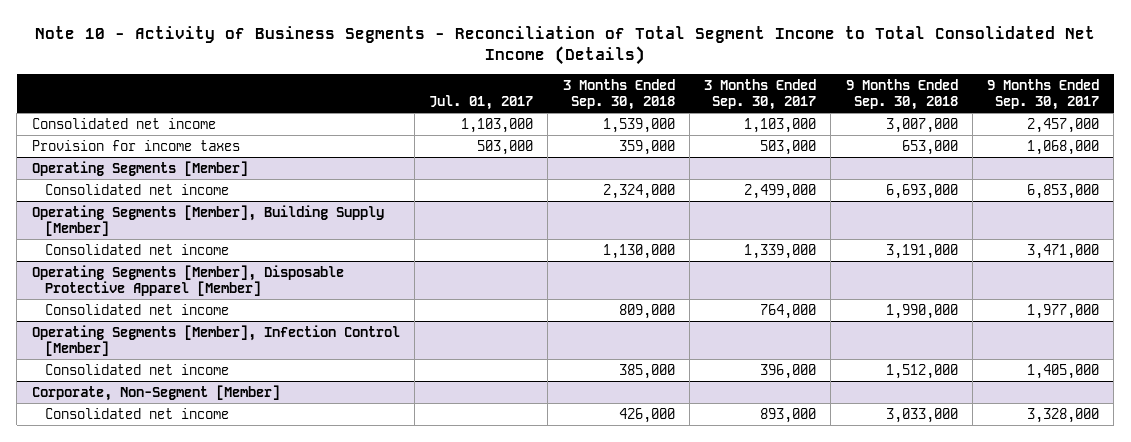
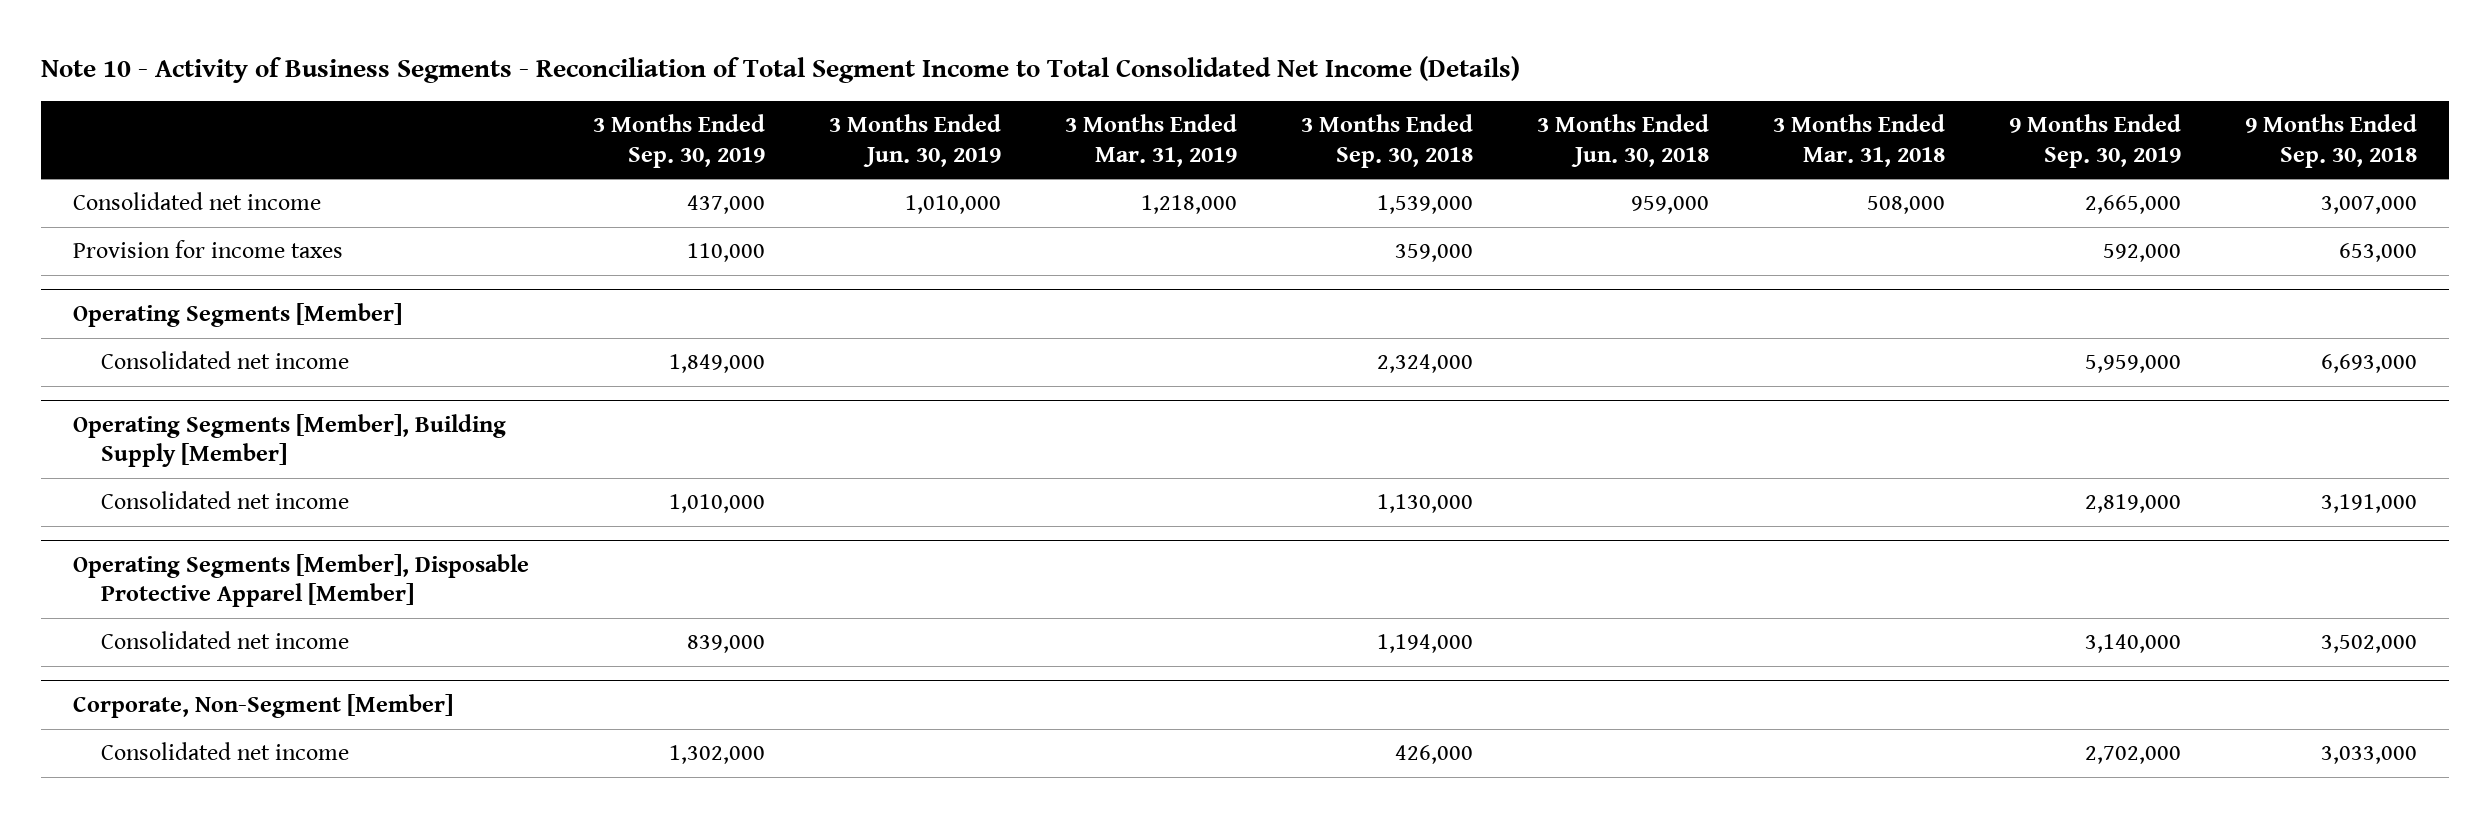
- | Jul. 01, 2017 | 3 Months Ended Sep. 30, 2018 | 3 Months Ended Sep. 30, 2017 | 9 Months Ended Sep. 30, 2018 | 9 Months Ended Sep. 30, 2017
+ | 3 Months Ended Sep. 30, 2019 | 3 Months Ended Jun. 30, 2019 | 3 Months Ended Mar. 31, 2019 | 3 Months Ended Sep. 30, 2018 | 3 Months Ended Jun. 30, 2018 | 3 Months Ended Mar. 31, 2018 | 9 Months Ended Sep. 30, 2019 | 9 Months Ended Sep. 30, 2018
@ Operating Segments [Member], Disposable Protective Apparel [Member]
- Consolidated net income | | 809,000 | 764,000 | 1,990,000 | 1,977,000
- Operating Segments [Member], Infection Control [Member]
- Consolidated net income | | 385,000 | 396,000 | 1,512,000 | 1,405,000
@ Operating Segments [Member], Disposable Protective Apparel [Member]
+ Consolidated net income | 839,000 | | | 1,194,000 | | | 3,140,000 | 3,502,000

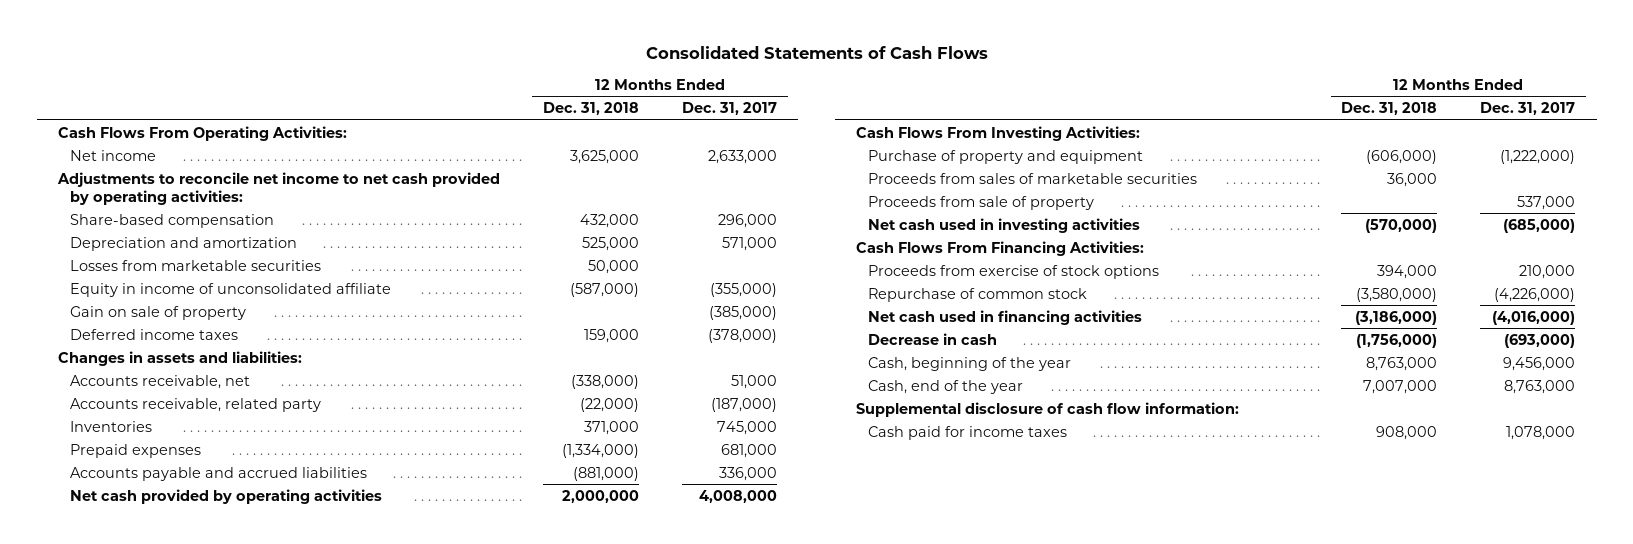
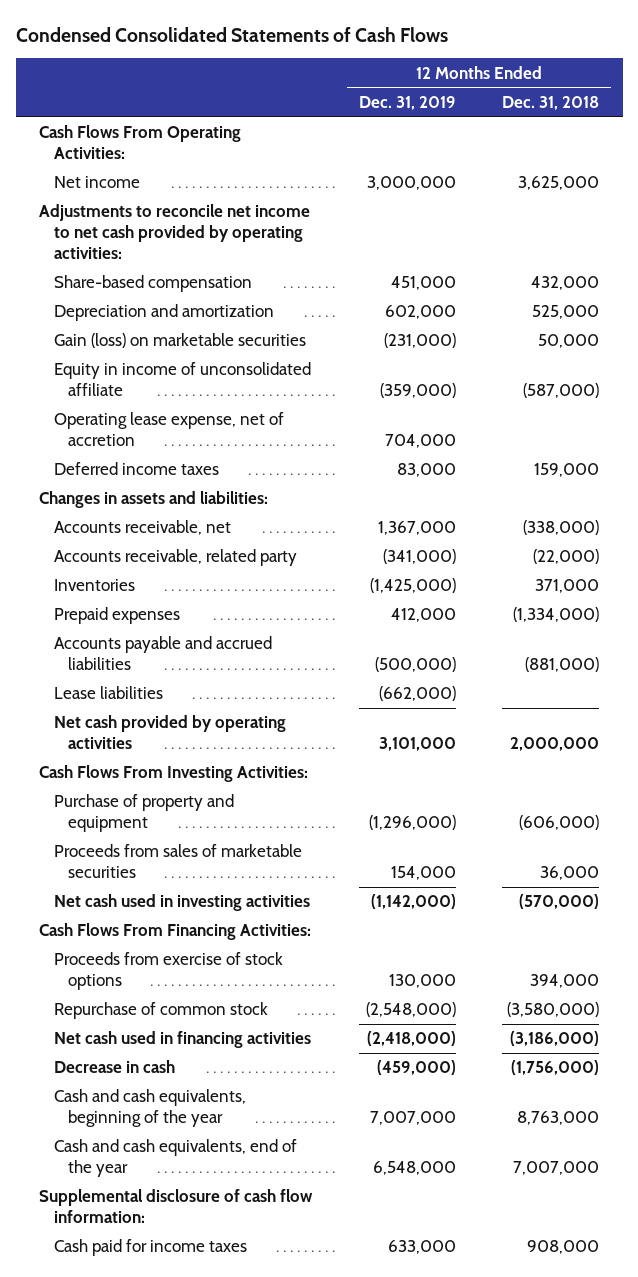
- Consolidated Statements of Cash Flows
+ Condensed Consolidated Statements of Cash Flows
- | 12 Months Ended Dec. 31, 2018 | 12 Months Ended Dec. 31, 2017
+ | 12 Months Ended Dec. 31, 2019 | 12 Months Ended Dec. 31, 2018
- Losses from marketable securities | 50,000 |
+ Gain (loss) on marketable securities | (231,000) | 50,000
- Gain on sale of property | | (385,000)
+ Operating lease expense, net of accretion | 704,000 |
+ Lease liabilities | (662,000) |
- Proceeds from sale of property | | 537,000
- Cash, beginning of the year | 8,763,000 | 9,456,000
- Cash, end of the year | 7,007,000 | 8,763,000
+ Cash and cash equivalents, beginning of the year | 7,007,000 | 8,763,000
+ Cash and cash equivalents, end of the year | 6,548,000 | 7,007,000

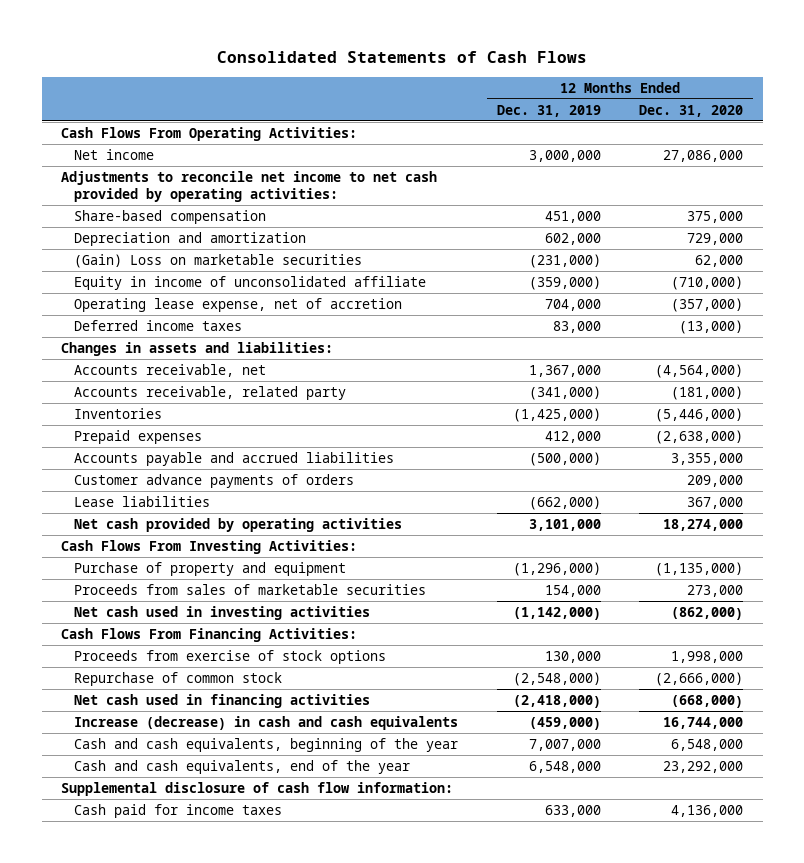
- Condensed Consolidated Statements of Cash Flows
+ Consolidated Statements of Cash Flows
- | 12 Months Ended Dec. 31, 2019 | 12 Months Ended Dec. 31, 2018
+ | 12 Months Ended Dec. 31, 2019 | 12 Months Ended Dec. 31, 2020
- Gain (loss) on marketable securities | (231,000) | 50,000
+ (Gain) Loss on marketable securities | (231,000) | 62,000
+ Customer advance payments of orders | | 209,000
- Decrease in cash | (459,000) | (1,756,000)
+ Increase (decrease) in cash and cash equivalents | (459,000) | 16,744,000

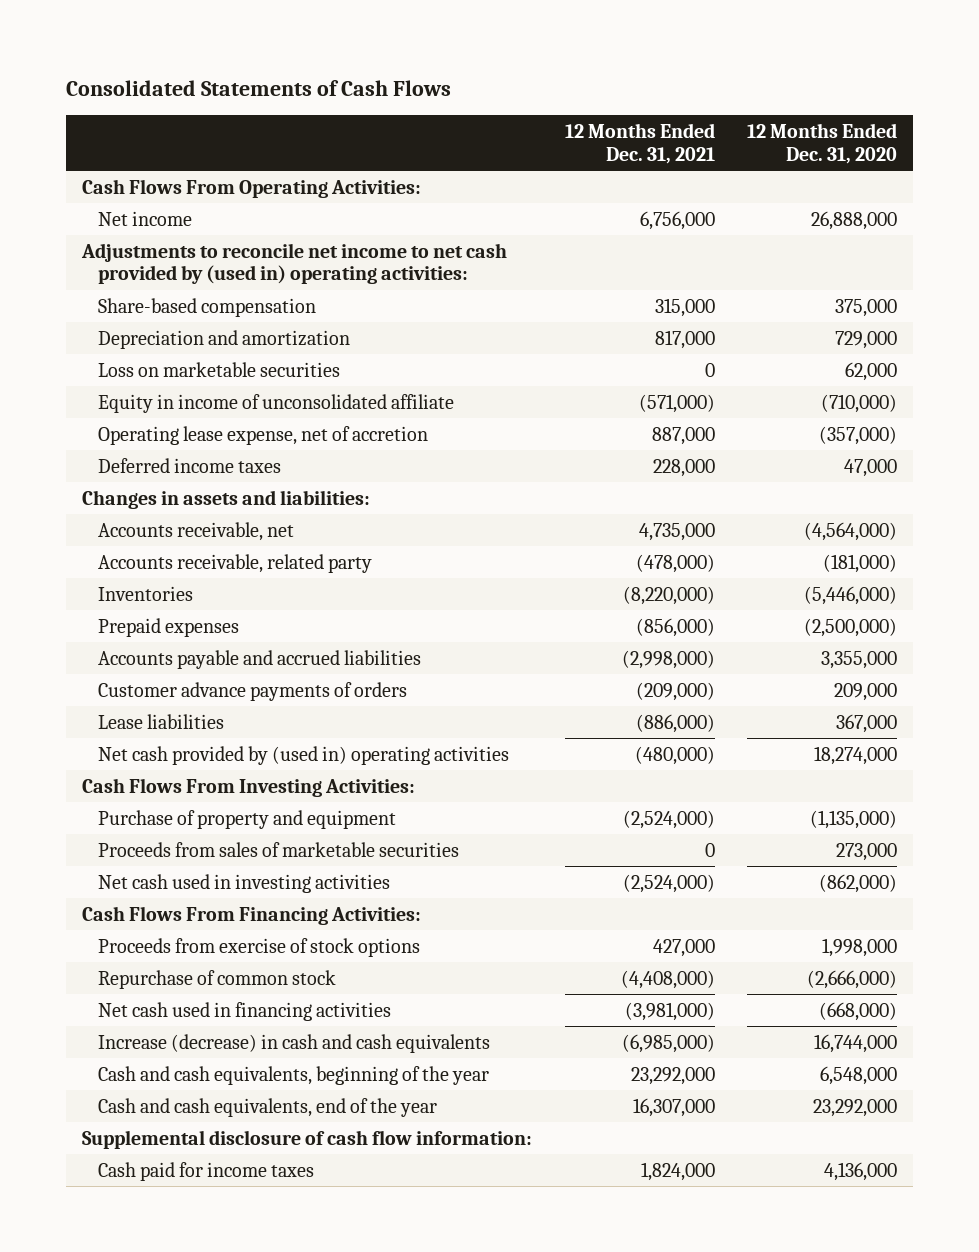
- | 12 Months Ended Dec. 31, 2019 | 12 Months Ended Dec. 31, 2020
+ | 12 Months Ended Dec. 31, 2021 | 12 Months Ended Dec. 31, 2020
- Net income | 3,000,000 | 27,086,000
- Adjustments to reconcile net income to net cash provided by operating activities:
+ Net income | 6,756,000 | 26,888,000
+ Adjustments to reconcile net income to net cash provided by (used in) operating activities:
- (Gain) Loss on marketable securities | (231,000) | 62,000
+ Loss on marketable securities | 0 | 62,000
- Deferred income taxes | 83,000 | (13,000)
+ Deferred income taxes | 228,000 | 47,000
- Prepaid expenses | 412,000 | (2,638,000)
+ Prepaid expenses | (856,000) | (2,500,000)
- Net cash provided by operating activities | 3,101,000 | 18,274,000
+ Net cash provided by (used in) operating activities | (480,000) | 18,274,000

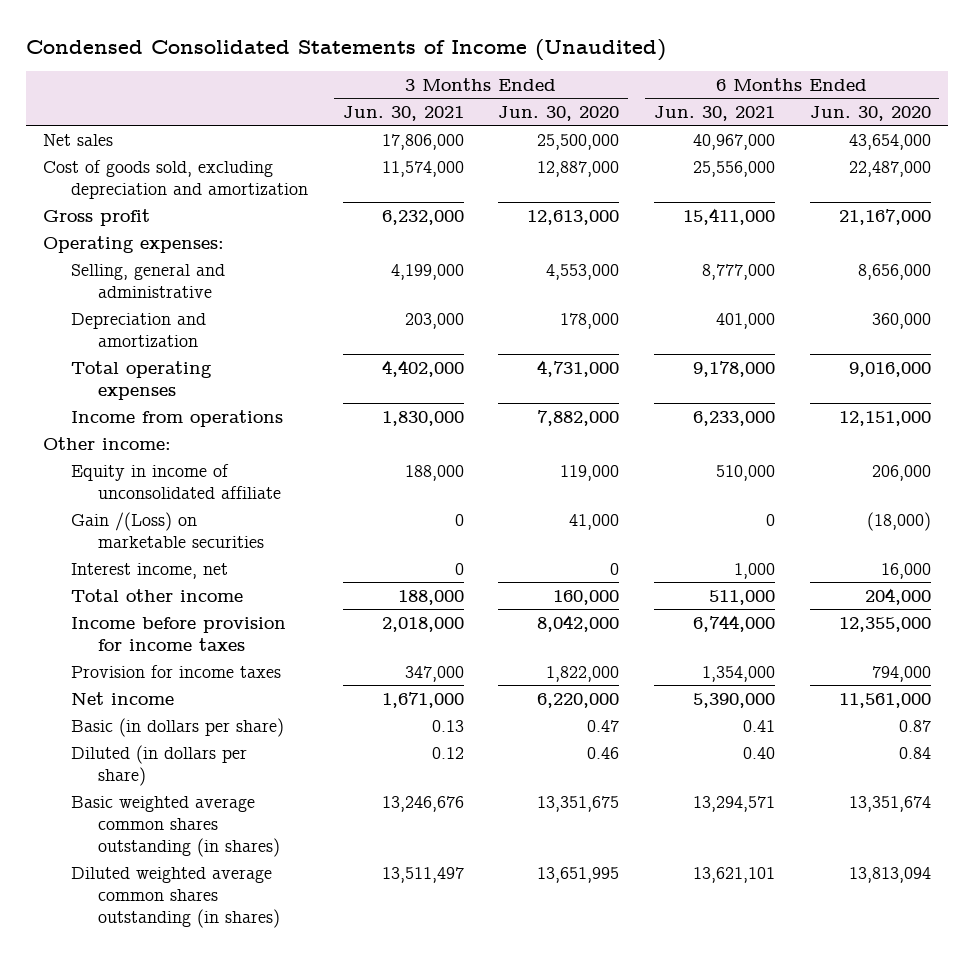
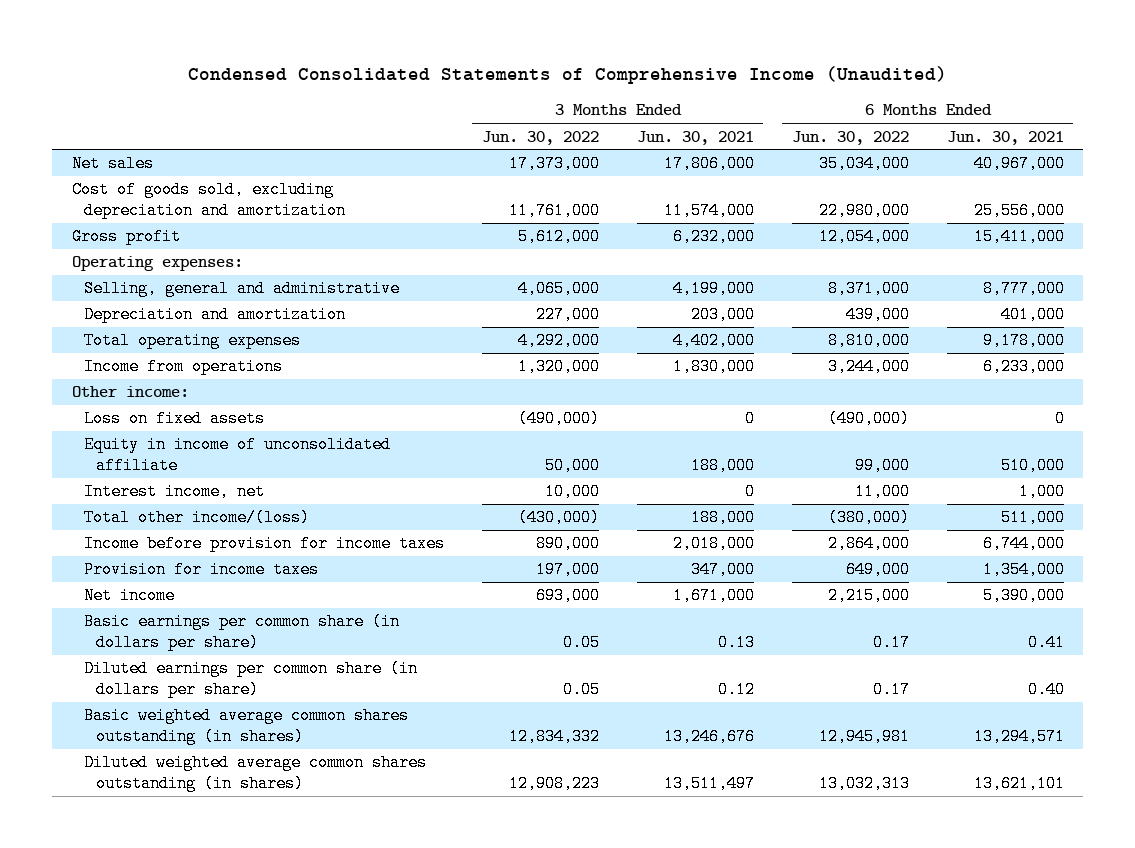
- Condensed Consolidated Statements of Income (Unaudited)
+ Condensed Consolidated Statements of Comprehensive Income (Unaudited)
- | 3 Months Ended Jun. 30, 2021 | 3 Months Ended Jun. 30, 2020 | 6 Months Ended Jun. 30, 2021 | 6 Months Ended Jun. 30, 2020
+ | 3 Months Ended Jun. 30, 2022 | 3 Months Ended Jun. 30, 2021 | 6 Months Ended Jun. 30, 2022 | 6 Months Ended Jun. 30, 2021
+ Loss on fixed assets | (490,000) | 0 | (490,000) | 0
- Gain /(Loss) on marketable securities | 0 | 41,000 | 0 | (18,000)
- Total other income | 188,000 | 160,000 | 511,000 | 204,000
+ Total other income/(loss) | (430,000) | 188,000 | (380,000) | 511,000
- Basic (in dollars per share) | 0.13 | 0.47 | 0.41 | 0.87
- Diluted (in dollars per share) | 0.12 | 0.46 | 0.40 | 0.84
+ Basic earnings per common share (in dollars per share) | 0.05 | 0.13 | 0.17 | 0.41
+ Diluted earnings per common share (in dollars per share) | 0.05 | 0.12 | 0.17 | 0.40

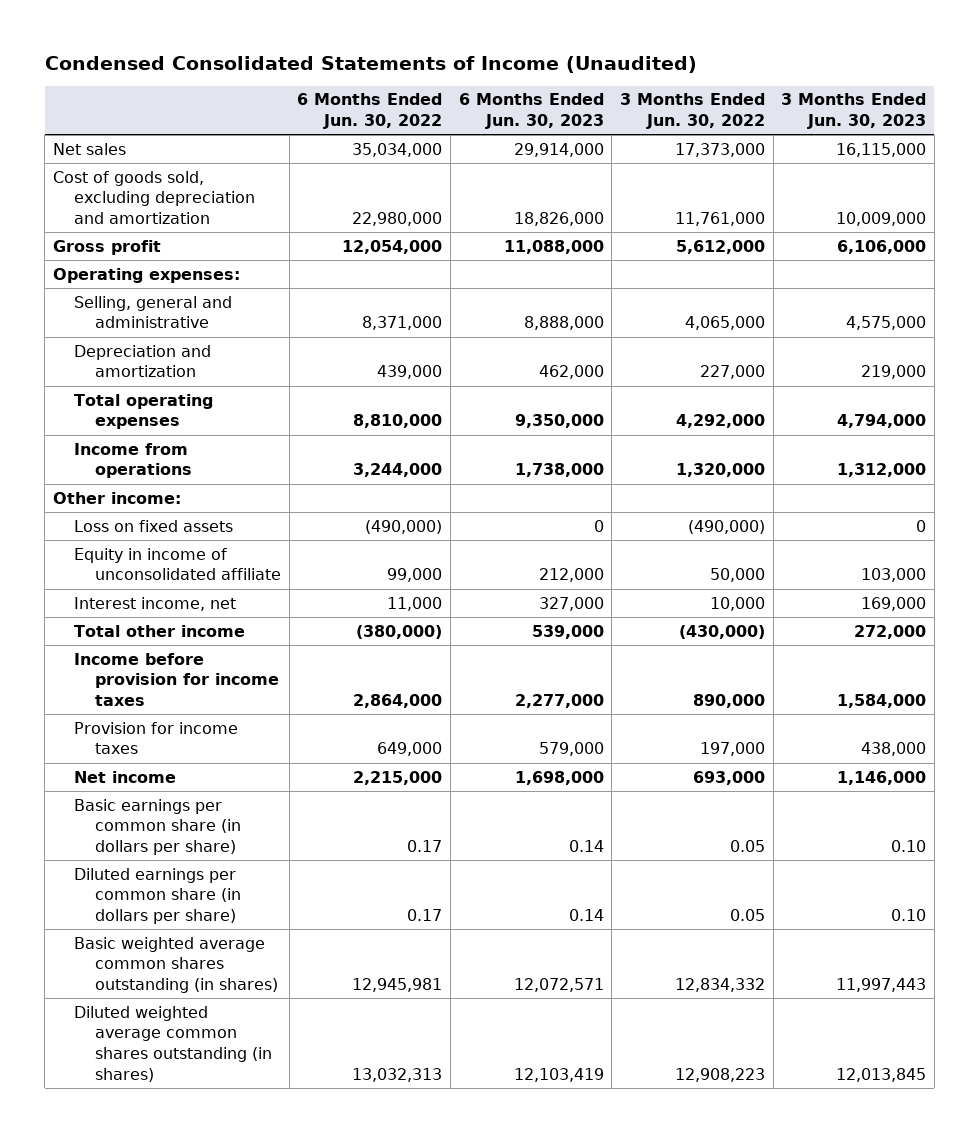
- Condensed Consolidated Statements of Comprehensive Income (Unaudited)
+ Condensed Consolidated Statements of Income (Unaudited)
- | 3 Months Ended Jun. 30, 2022 | 3 Months Ended Jun. 30, 2021 | 6 Months Ended Jun. 30, 2022 | 6 Months Ended Jun. 30, 2021
+ | 6 Months Ended Jun. 30, 2022 | 6 Months Ended Jun. 30, 2023 | 3 Months Ended Jun. 30, 2022 | 3 Months Ended Jun. 30, 2023
- Total other income/(loss) | (430,000) | 188,000 | (380,000) | 511,000
+ Total other income | (380,000) | 539,000 | (430,000) | 272,000

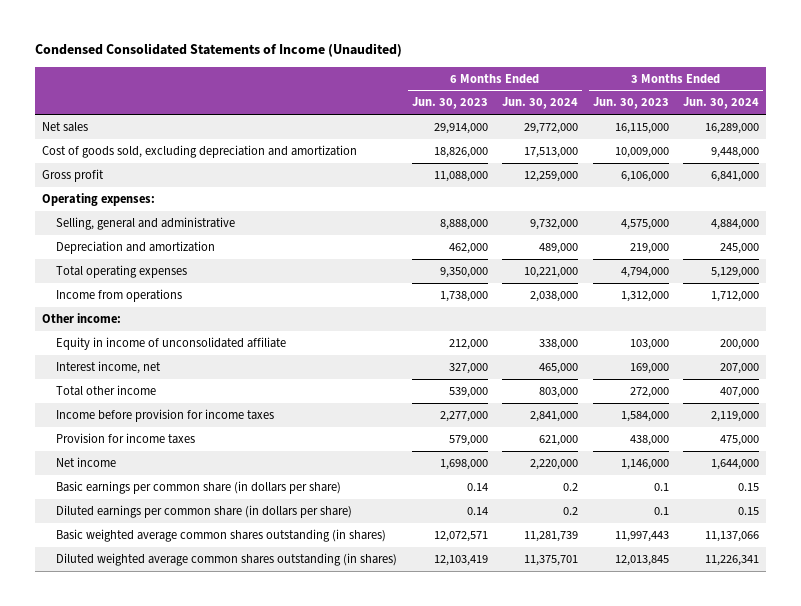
- | 6 Months Ended Jun. 30, 2022 | 6 Months Ended Jun. 30, 2023 | 3 Months Ended Jun. 30, 2022 | 3 Months Ended Jun. 30, 2023
+ | 6 Months Ended Jun. 30, 2023 | 6 Months Ended Jun. 30, 2024 | 3 Months Ended Jun. 30, 2023 | 3 Months Ended Jun. 30, 2024
- Loss on fixed assets | (490,000) | 0 | (490,000) | 0
- Basic earnings per common share (in dollars per share) | 0.17 | 0.14 | 0.05 | 0.10
- Diluted earnings per common share (in dollars per share) | 0.17 | 0.14 | 0.05 | 0.10
+ Basic earnings per common share (in dollars per share) | 0.14 | 0.2 | 0.1 | 0.15
+ Diluted earnings per common share (in dollars per share) | 0.14 | 0.2 | 0.1 | 0.15

